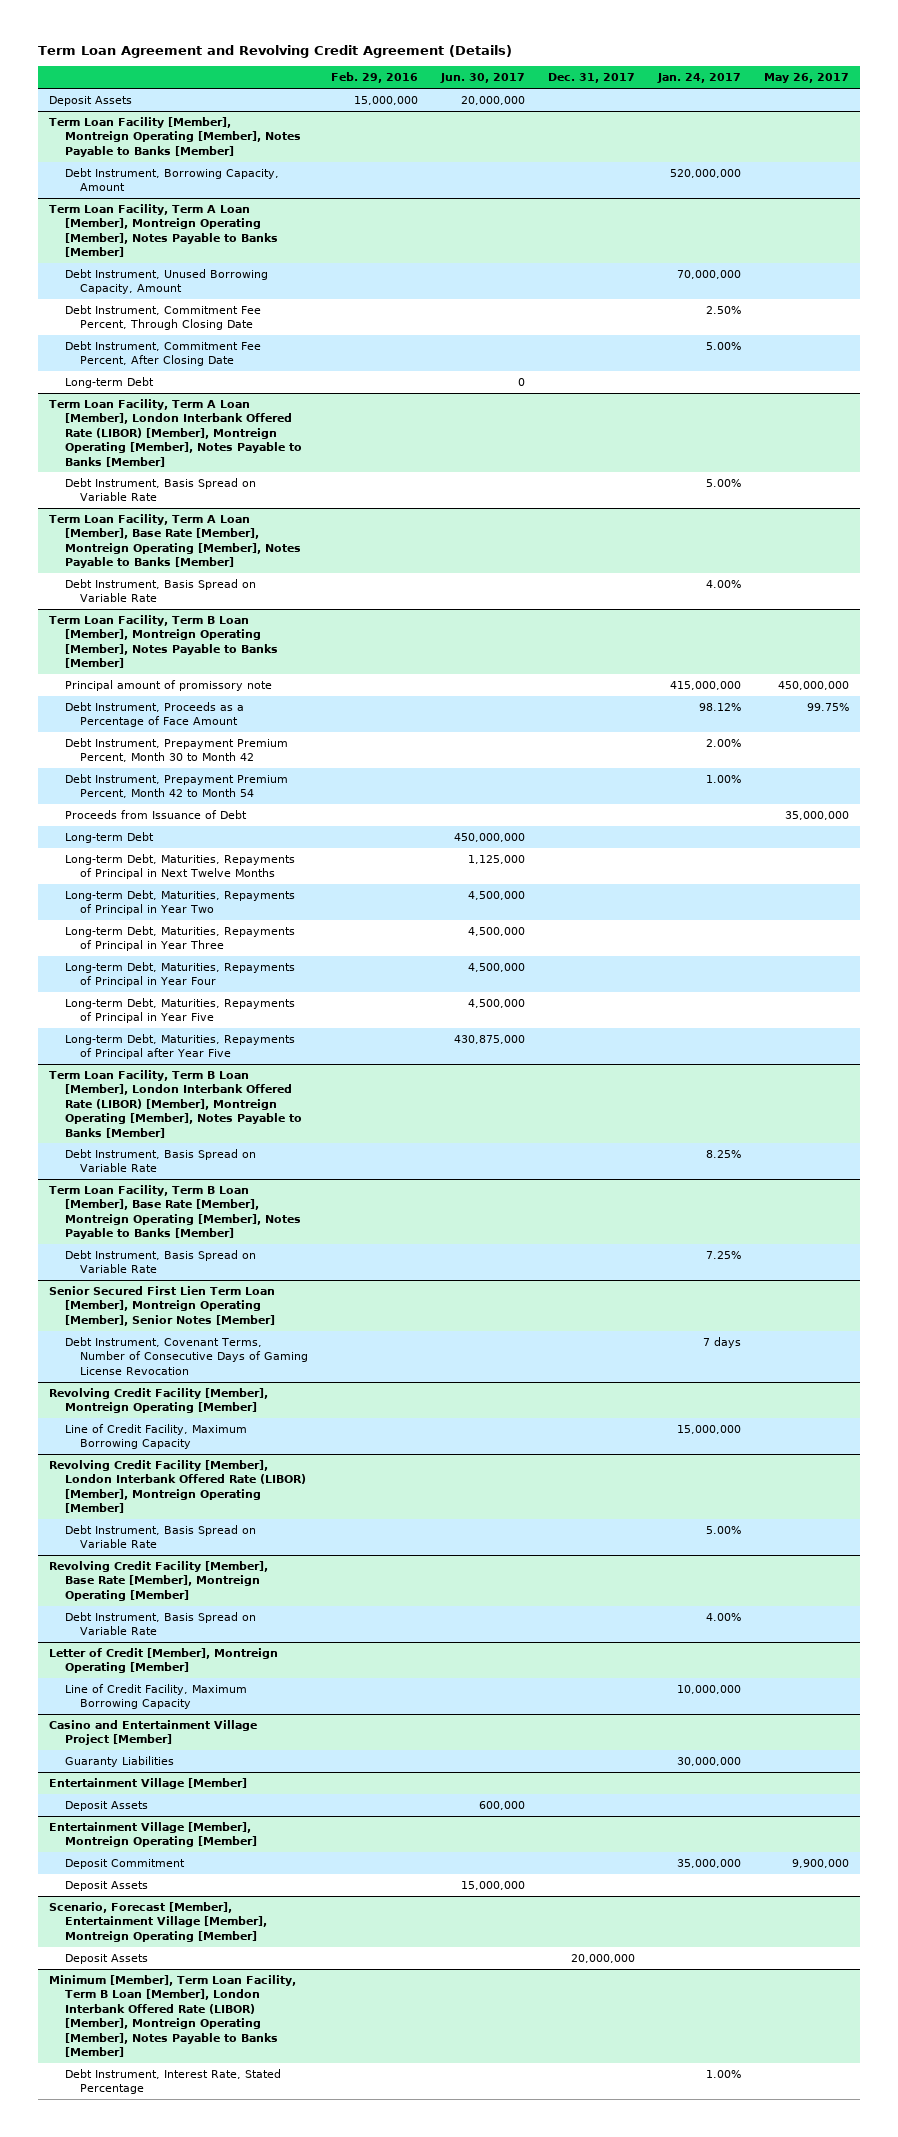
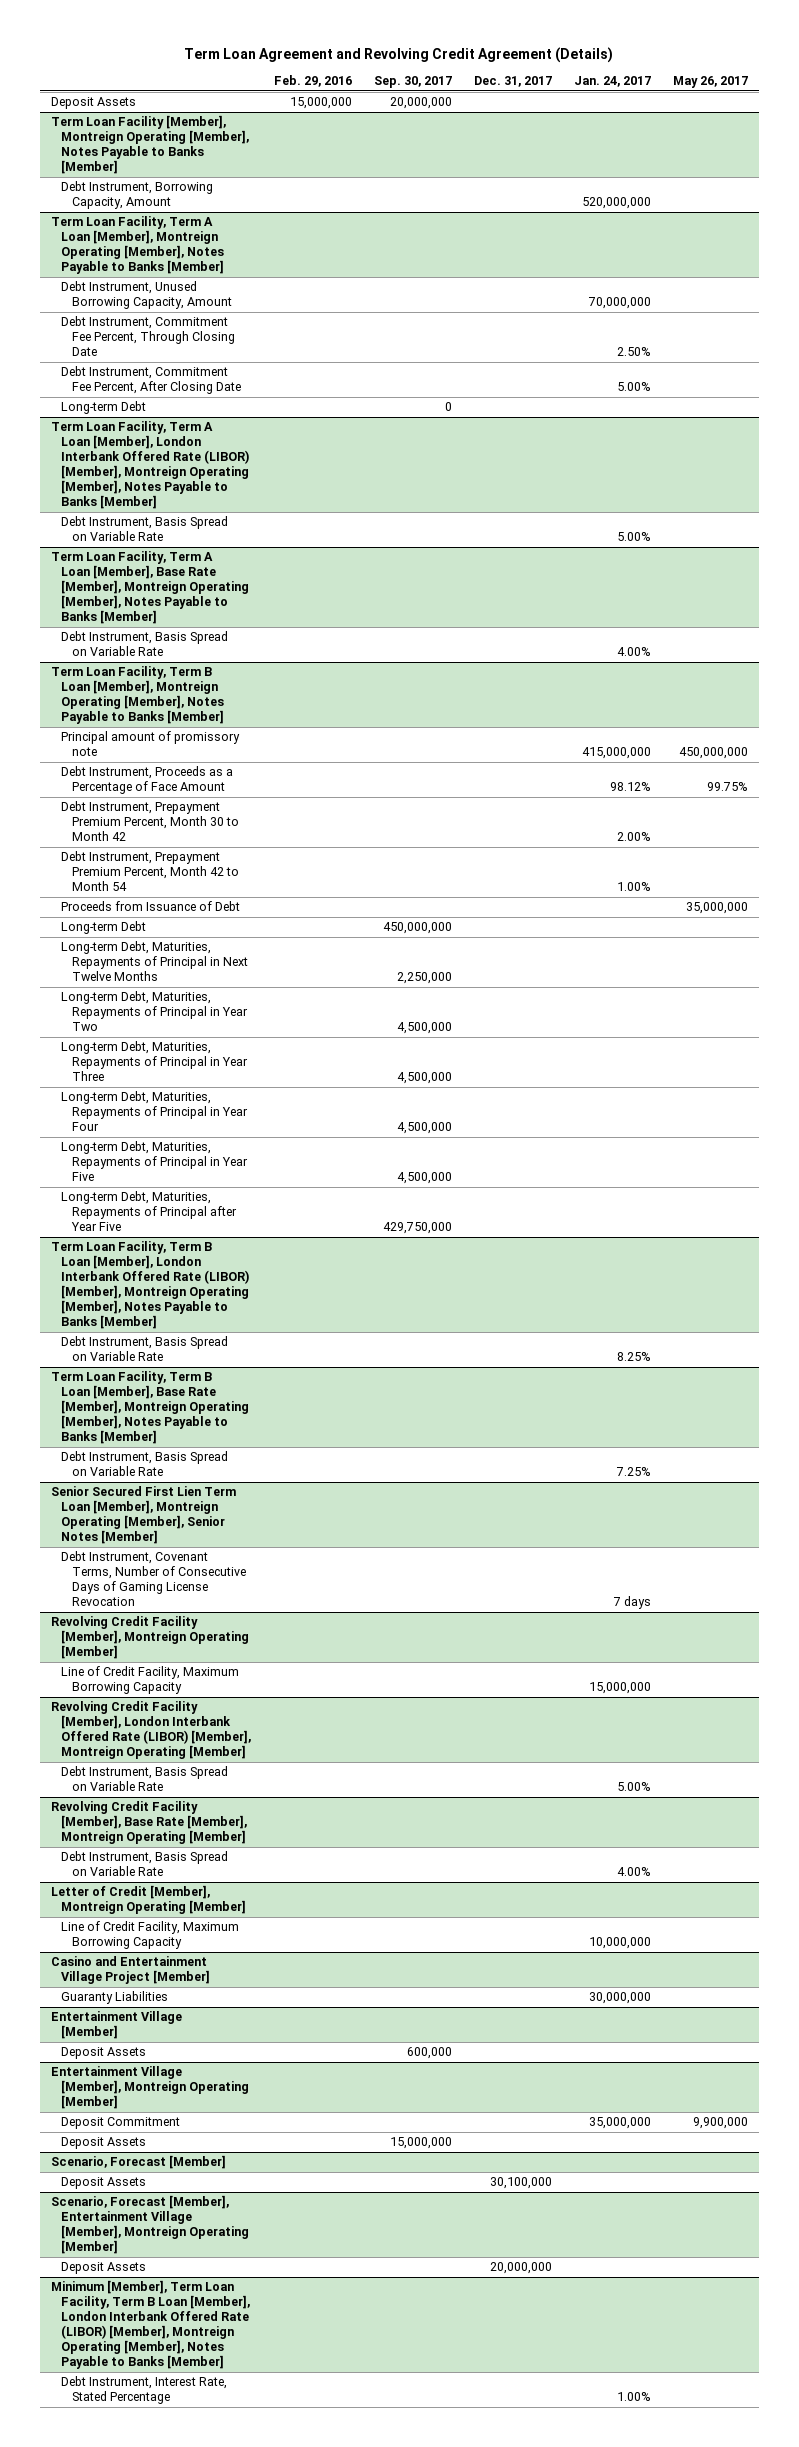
- | Feb. 29, 2016 | Jun. 30, 2017 | Dec. 31, 2017 | Jan. 24, 2017 | May 26, 2017
+ | Feb. 29, 2016 | Sep. 30, 2017 | Dec. 31, 2017 | Jan. 24, 2017 | May 26, 2017
+ Scenario, Forecast [Member]
+ Deposit Assets | | | 30,100,000 | |

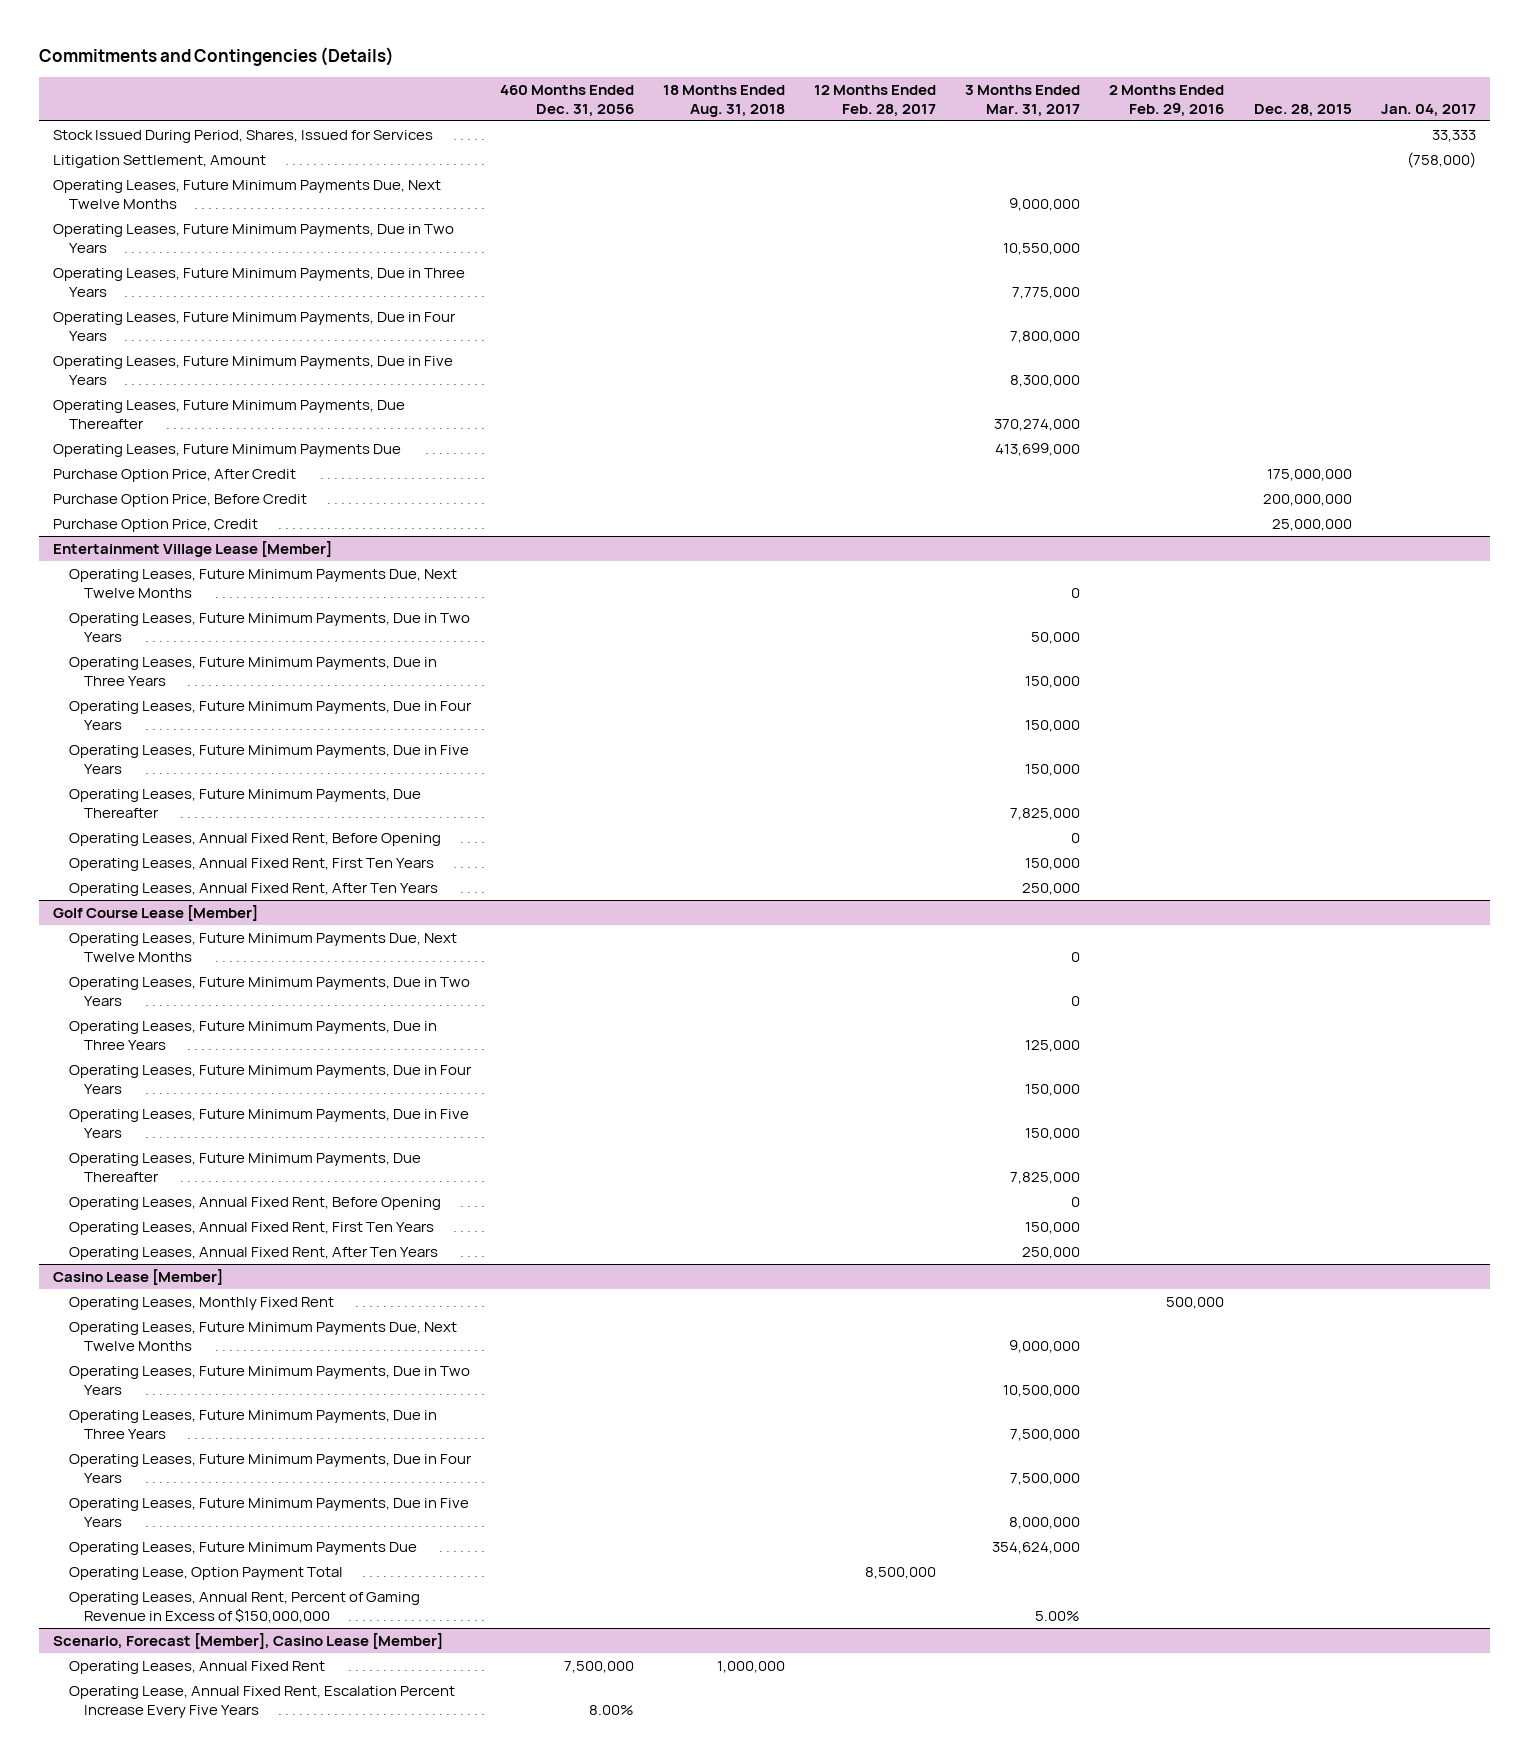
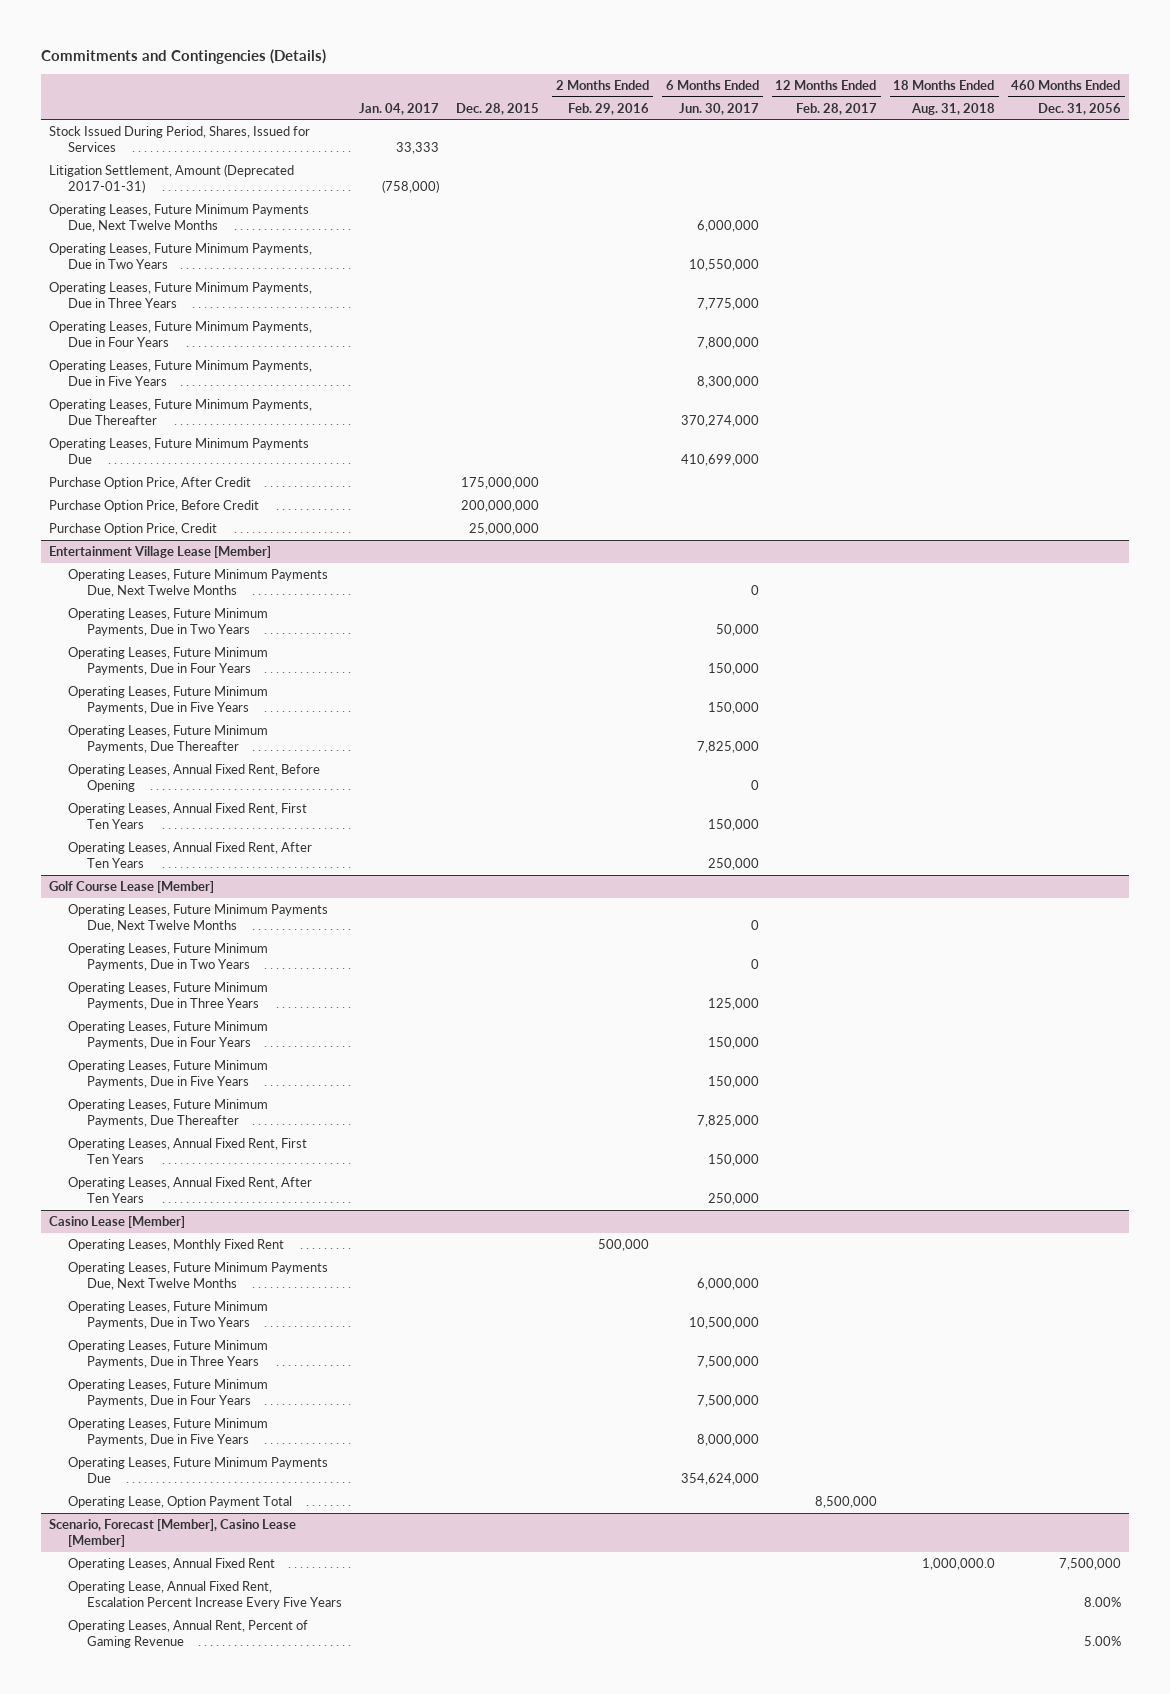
- | 460 Months Ended Dec. 31, 2056 | 18 Months Ended Aug. 31, 2018 | 12 Months Ended Feb. 28, 2017 | 3 Months Ended Mar. 31, 2017 | 2 Months Ended Feb. 29, 2016 | Dec. 28, 2015 | Jan. 04, 2017
+ | Jan. 04, 2017 | Dec. 28, 2015 | 2 Months Ended Feb. 29, 2016 | 6 Months Ended Jun. 30, 2017 | 12 Months Ended Feb. 28, 2017 | 18 Months Ended Aug. 31, 2018 | 460 Months Ended Dec. 31, 2056
- Litigation Settlement, Amount | | | | | | | (758,000)
+ Litigation Settlement, Amount (Deprecated 2017-01-31) | (758,000) | | | | | |
@ Entertainment Village Lease [Member]
- Operating Leases, Future Minimum Payments, Due in Three Years | | | | 150,000 | | |
@ Golf Course Lease [Member]
- Operating Leases, Annual Fixed Rent, Before Opening | | | | 0 | | |
@ Casino Lease [Member]
- Operating Leases, Annual Rent, Percent of Gaming Revenue in Excess of $150,000,000 | | | | 5.00% | | |
@ Scenario, Forecast [Member], Casino Lease [Member]
- Operating Leases, Annual Fixed Rent | 7,500,000 | 1,000,000 | | | | |
+ Operating Leases, Annual Fixed Rent | | | | | | 1,000,000.0 | 7,500,000
+ Operating Leases, Annual Rent, Percent of Gaming Revenue | | | | | | | 5.00%

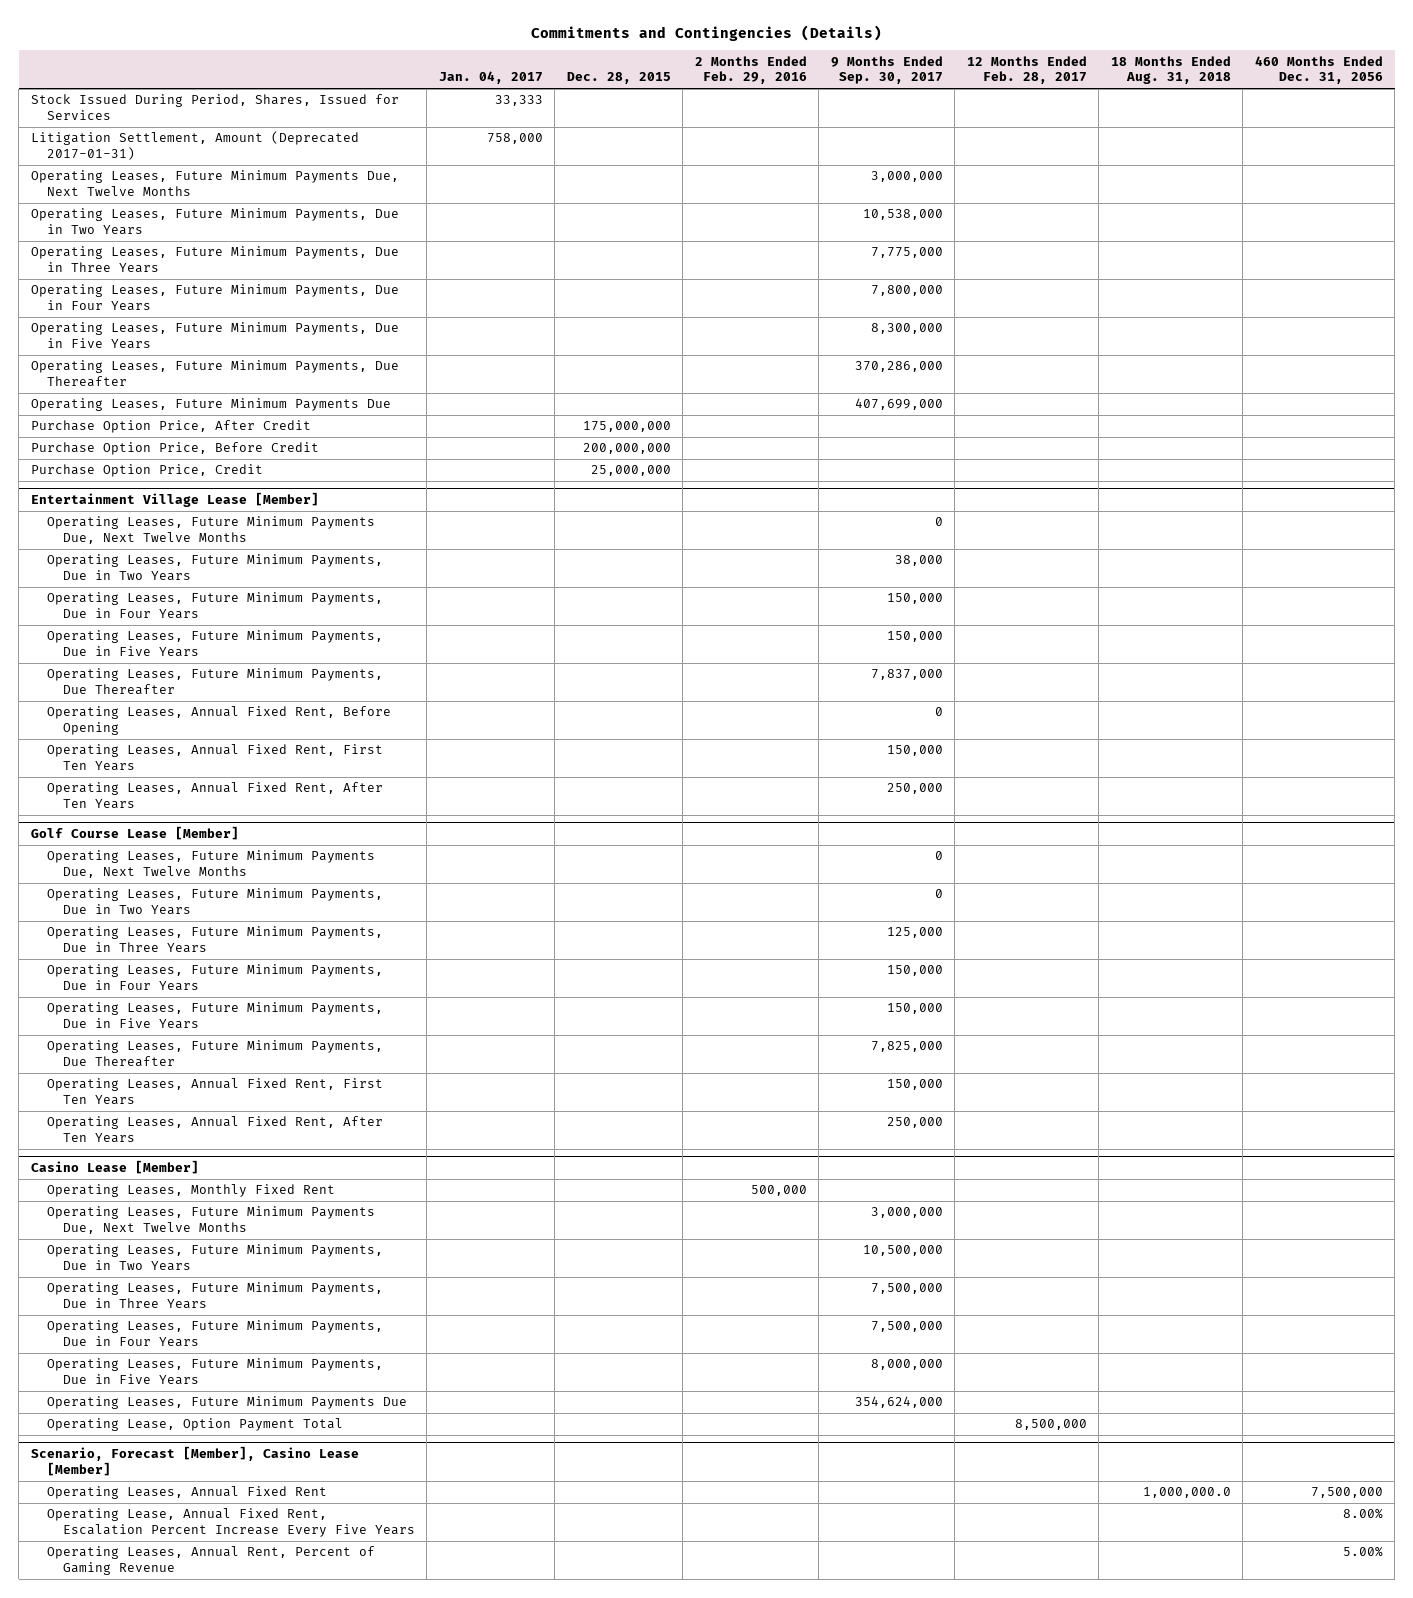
- | Jan. 04, 2017 | Dec. 28, 2015 | 2 Months Ended Feb. 29, 2016 | 6 Months Ended Jun. 30, 2017 | 12 Months Ended Feb. 28, 2017 | 18 Months Ended Aug. 31, 2018 | 460 Months Ended Dec. 31, 2056
+ | Jan. 04, 2017 | Dec. 28, 2015 | 2 Months Ended Feb. 29, 2016 | 9 Months Ended Sep. 30, 2017 | 12 Months Ended Feb. 28, 2017 | 18 Months Ended Aug. 31, 2018 | 460 Months Ended Dec. 31, 2056
- Litigation Settlement, Amount (Deprecated 2017-01-31) | (758,000) | | | | | |
+ Litigation Settlement, Amount (Deprecated 2017-01-31) | 758,000 | | | | | |

